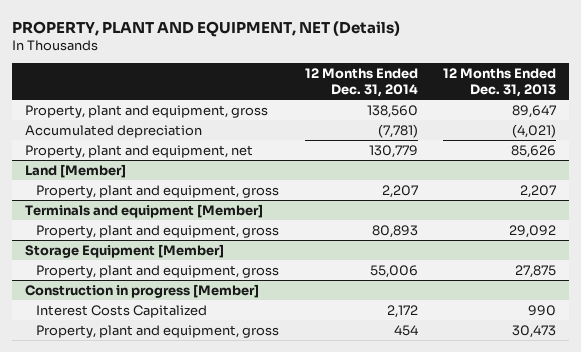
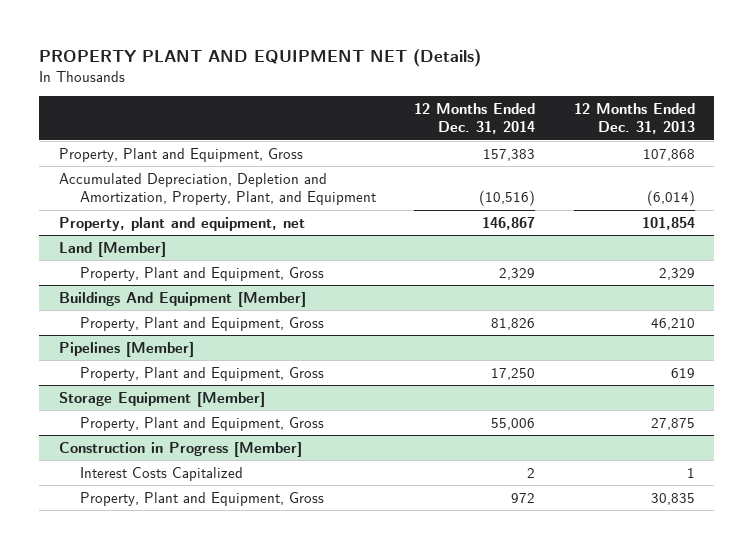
- PROPERTY, PLANT AND EQUIPMENT, NET (Details)
+ PROPERTY PLANT AND EQUIPMENT NET (Details)
- Property, plant and equipment, gross | 138,560 | 89,647
- Accumulated depreciation | (7,781) | (4,021)
- Property, plant and equipment, net | 130,779 | 85,626
+ Property, Plant and Equipment, Gross | 157,383 | 107,868
+ Accumulated Depreciation, Depletion and Amortization, Property, Plant, and Equipment | (10,516) | (6,014)
+ Property, plant and equipment, net | 146,867 | 101,854
@ Land [Member]
- Property, plant and equipment, gross | 2,207 | 2,207
- Terminals and equipment [Member]
- Property, plant and equipment, gross | 80,893 | 29,092
@ Land [Member]
+ Property, Plant and Equipment, Gross | 2,329 | 2,329
+ Buildings And Equipment [Member]
+ Property, Plant and Equipment, Gross | 81,826 | 46,210
+ Pipelines [Member]
+ Property, Plant and Equipment, Gross | 17,250 | 619
@ Storage Equipment [Member]
- Property, plant and equipment, gross | 55,006 | 27,875
- Construction in progress [Member]
- Interest Costs Capitalized | 2,172 | 990
- Property, plant and equipment, gross | 454 | 30,473
@ Storage Equipment [Member]
+ Property, Plant and Equipment, Gross | 55,006 | 27,875
+ Construction in Progress [Member]
+ Interest Costs Capitalized | 2 | 1
+ Property, Plant and Equipment, Gross | 972 | 30,835

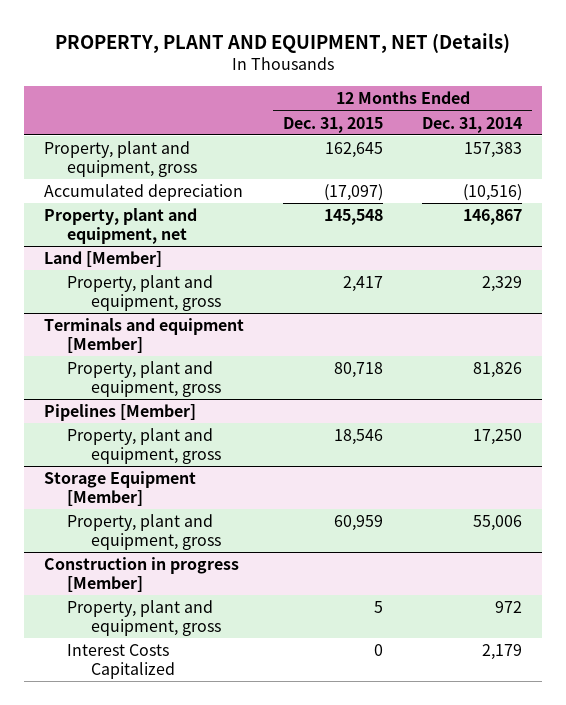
- PROPERTY PLANT AND EQUIPMENT NET (Details)
+ PROPERTY, PLANT AND EQUIPMENT, NET (Details)
- | 12 Months Ended Dec. 31, 2014 | 12 Months Ended Dec. 31, 2013
+ | 12 Months Ended Dec. 31, 2015 | 12 Months Ended Dec. 31, 2014
- Property, Plant and Equipment, Gross | 157,383 | 107,868
- Accumulated Depreciation, Depletion and Amortization, Property, Plant, and Equipment | (10,516) | (6,014)
+ Property, plant and equipment, gross | 162,645 | 157,383
+ Accumulated depreciation | (17,097) | (10,516)
@ Land [Member]
- Property, Plant and Equipment, Gross | 2,329 | 2,329
- Buildings And Equipment [Member]
- Property, Plant and Equipment, Gross | 81,826 | 46,210
@ Land [Member]
+ Property, plant and equipment, gross | 2,417 | 2,329
+ Terminals and equipment [Member]
+ Property, plant and equipment, gross | 80,718 | 81,826
@ Pipelines [Member]
- Property, Plant and Equipment, Gross | 17,250 | 619
+ Property, plant and equipment, gross | 18,546 | 17,250
@ Storage Equipment [Member]
- Property, Plant and Equipment, Gross | 55,006 | 27,875
- Construction in Progress [Member]
- Interest Costs Capitalized | 2 | 1
- Property, Plant and Equipment, Gross | 972 | 30,835
@ Storage Equipment [Member]
+ Property, plant and equipment, gross | 60,959 | 55,006
+ Construction in progress [Member]
+ Property, plant and equipment, gross | 5 | 972
+ Interest Costs Capitalized | 0 | 2,179

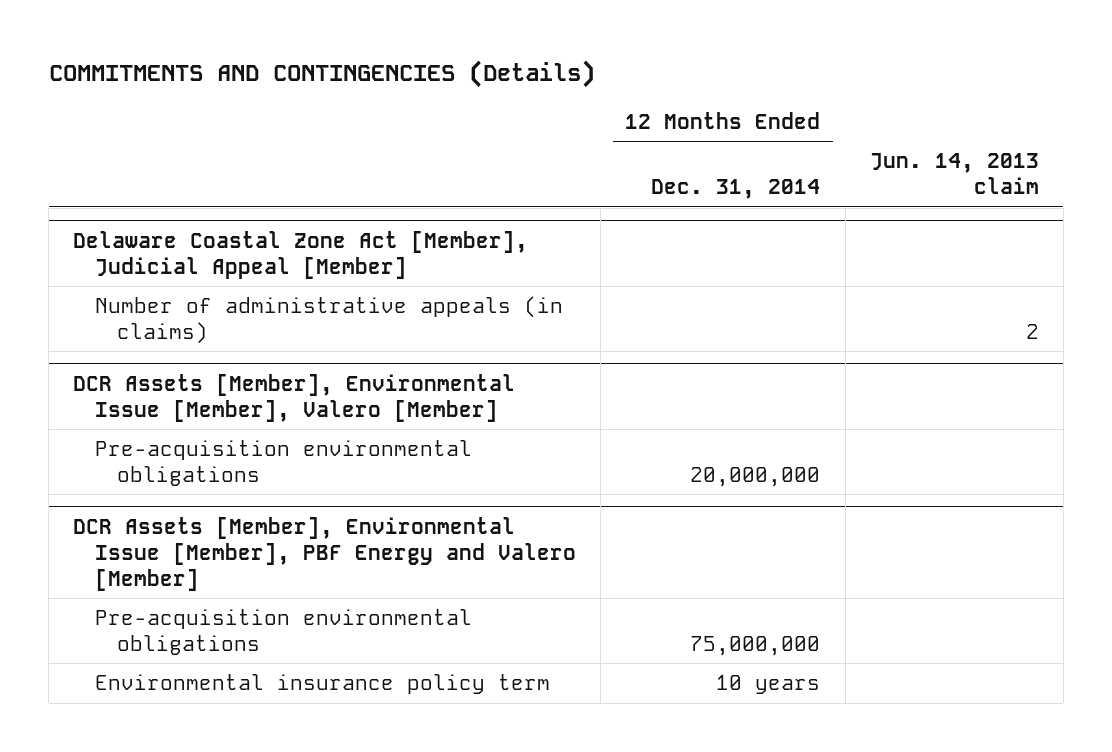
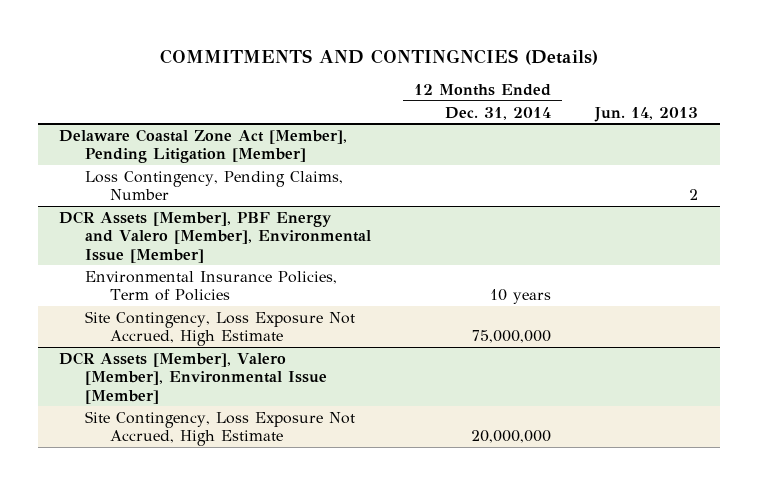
- COMMITMENTS AND CONTINGENCIES (Details)
+ COMMITMENTS AND CONTINGNCIES (Details)
- | 12 Months Ended Dec. 31, 2014 | Jun. 14, 2013 claim
+ | 12 Months Ended Dec. 31, 2014 | Jun. 14, 2013
- Delaware Coastal Zone Act [Member], Judicial Appeal [Member]
- Number of administrative appeals (in claims) | | 2
- DCR Assets [Member], Environmental Issue [Member], Valero [Member]
- Pre-acquisition environmental obligations | 20,000,000 |
- DCR Assets [Member], Environmental Issue [Member], PBF Energy and Valero [Member]
- Pre-acquisition environmental obligations | 75,000,000 |
- Environmental insurance policy term | 10 years |
+ Delaware Coastal Zone Act [Member], Pending Litigation [Member]
+ Loss Contingency, Pending Claims, Number | | 2
+ DCR Assets [Member], PBF Energy and Valero [Member], Environmental Issue [Member]
+ Environmental Insurance Policies, Term of Policies | 10 years |
+ Site Contingency, Loss Exposure Not Accrued, High Estimate | 75,000,000 |
+ DCR Assets [Member], Valero [Member], Environmental Issue [Member]
+ Site Contingency, Loss Exposure Not Accrued, High Estimate | 20,000,000 |

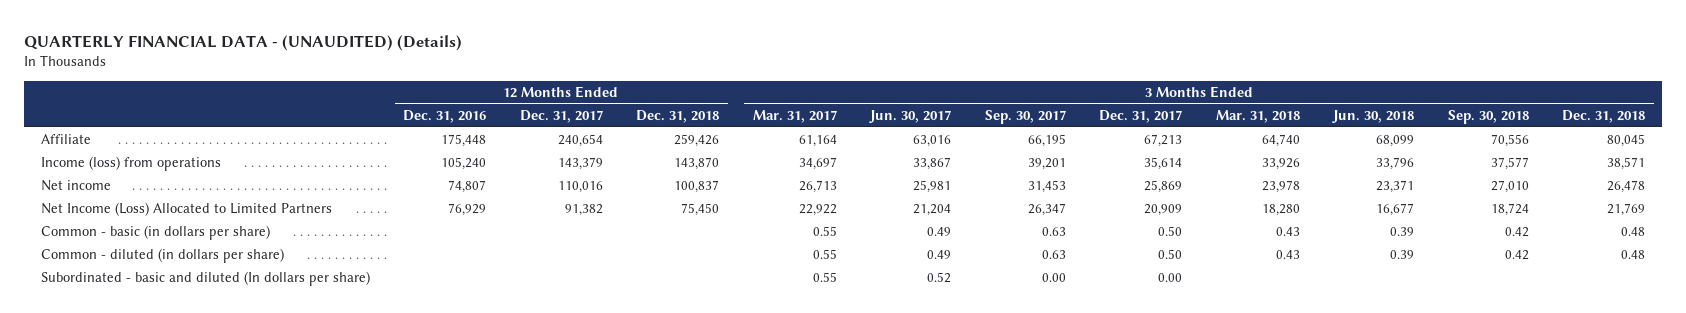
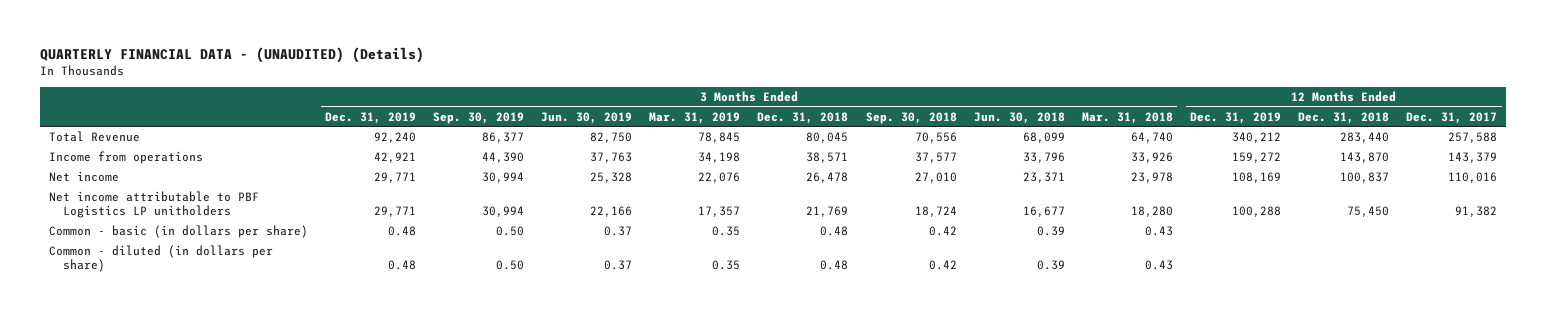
- | 12 Months Ended Dec. 31, 2016 | 12 Months Ended Dec. 31, 2017 | 12 Months Ended Dec. 31, 2018 | 3 Months Ended Mar. 31, 2017 | 3 Months Ended Jun. 30, 2017 | 3 Months Ended Sep. 30, 2017 | 3 Months Ended Dec. 31, 2017 | 3 Months Ended Mar. 31, 2018 | 3 Months Ended Jun. 30, 2018 | 3 Months Ended Sep. 30, 2018 | 3 Months Ended Dec. 31, 2018
+ | 3 Months Ended Dec. 31, 2019 | 3 Months Ended Sep. 30, 2019 | 3 Months Ended Jun. 30, 2019 | 3 Months Ended Mar. 31, 2019 | 3 Months Ended Dec. 31, 2018 | 3 Months Ended Sep. 30, 2018 | 3 Months Ended Jun. 30, 2018 | 3 Months Ended Mar. 31, 2018 | 12 Months Ended Dec. 31, 2019 | 12 Months Ended Dec. 31, 2018 | 12 Months Ended Dec. 31, 2017
- Affiliate | 175,448 | 240,654 | 259,426 | 61,164 | 63,016 | 66,195 | 67,213 | 64,740 | 68,099 | 70,556 | 80,045
- Income (loss) from operations | 105,240 | 143,379 | 143,870 | 34,697 | 33,867 | 39,201 | 35,614 | 33,926 | 33,796 | 37,577 | 38,571
+ Total Revenue | 92,240 | 86,377 | 82,750 | 78,845 | 80,045 | 70,556 | 68,099 | 64,740 | 340,212 | 283,440 | 257,588
+ Income from operations | 42,921 | 44,390 | 37,763 | 34,198 | 38,571 | 37,577 | 33,796 | 33,926 | 159,272 | 143,870 | 143,379
- Net Income (Loss) Allocated to Limited Partners | 76,929 | 91,382 | 75,450 | 22,922 | 21,204 | 26,347 | 20,909 | 18,280 | 16,677 | 18,724 | 21,769
+ Net income attributable to PBF Logistics LP unitholders | 29,771 | 30,994 | 22,166 | 17,357 | 21,769 | 18,724 | 16,677 | 18,280 | 100,288 | 75,450 | 91,382
- Subordinated - basic and diluted (In dollars per share) | | | | 0.55 | 0.52 | 0.00 | 0.00 | | | |

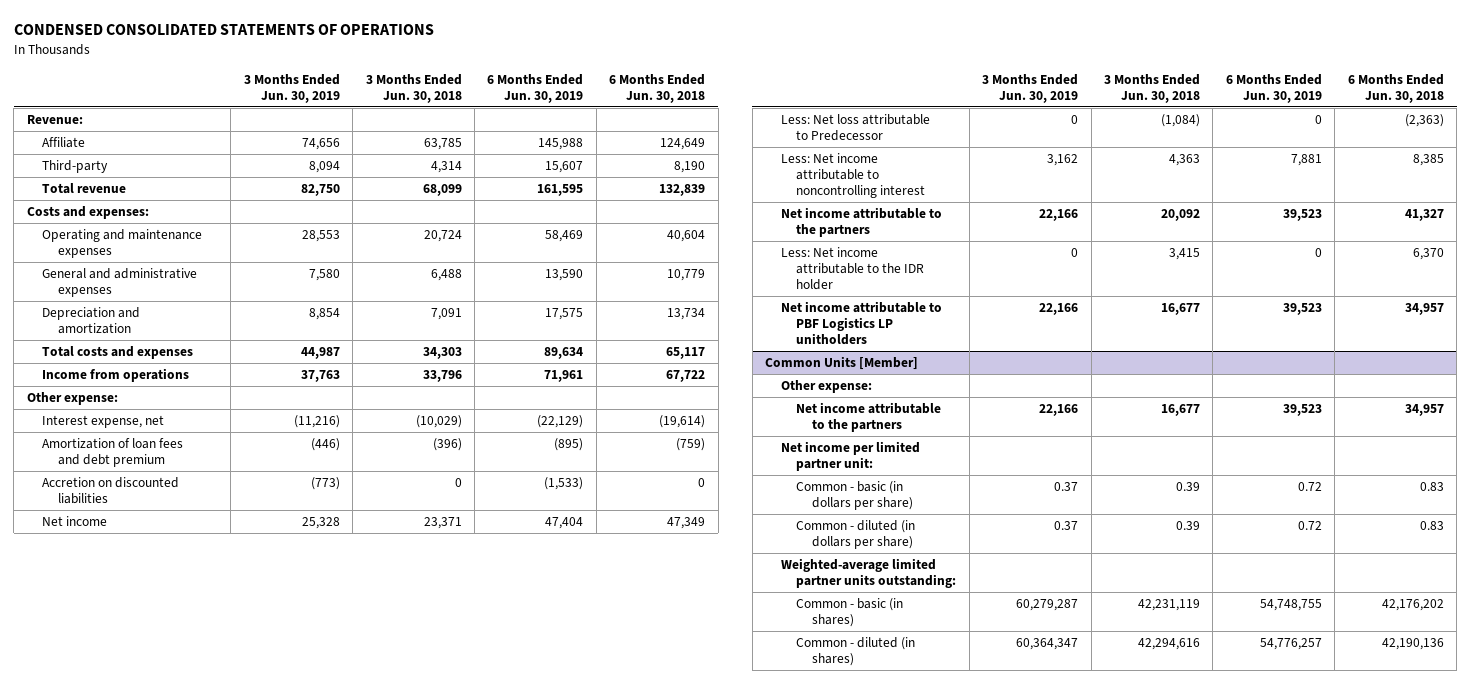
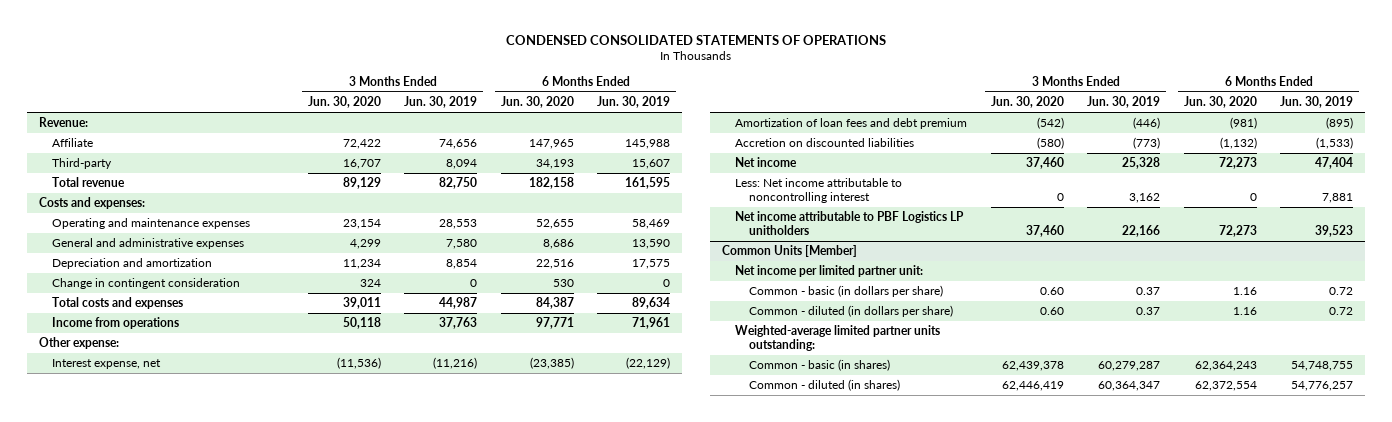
- | 3 Months Ended Jun. 30, 2019 | 3 Months Ended Jun. 30, 2018 | 6 Months Ended Jun. 30, 2019 | 6 Months Ended Jun. 30, 2018
+ | 3 Months Ended Jun. 30, 2020 | 3 Months Ended Jun. 30, 2019 | 6 Months Ended Jun. 30, 2020 | 6 Months Ended Jun. 30, 2019
+ Change in contingent consideration | 324 | 0 | 530 | 0
- Less: Net loss attributable to Predecessor | 0 | (1,084) | 0 | (2,363)
- Net income attributable to the partners | 22,166 | 20,092 | 39,523 | 41,327
- Less: Net income attributable to the IDR holder | 0 | 3,415 | 0 | 6,370
@ Common Units [Member]
- Other expense:
- Net income attributable to the partners | 22,166 | 16,677 | 39,523 | 34,957

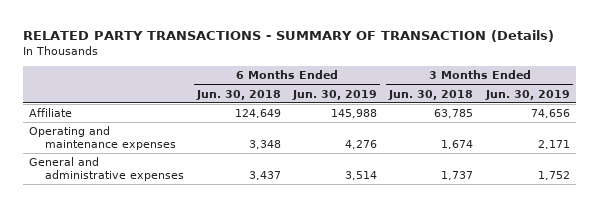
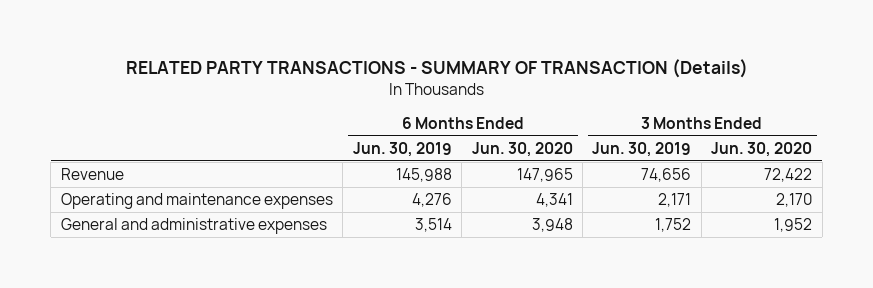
- | 6 Months Ended Jun. 30, 2018 | 6 Months Ended Jun. 30, 2019 | 3 Months Ended Jun. 30, 2018 | 3 Months Ended Jun. 30, 2019
+ | 6 Months Ended Jun. 30, 2019 | 6 Months Ended Jun. 30, 2020 | 3 Months Ended Jun. 30, 2019 | 3 Months Ended Jun. 30, 2020
- Affiliate | 124,649 | 145,988 | 63,785 | 74,656
+ Revenue | 145,988 | 147,965 | 74,656 | 72,422

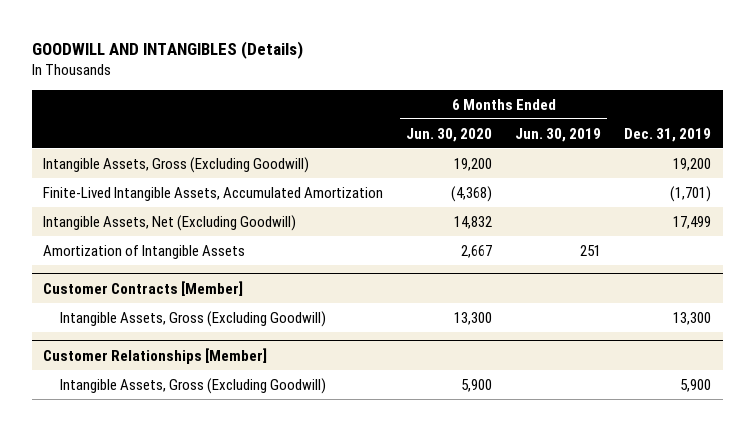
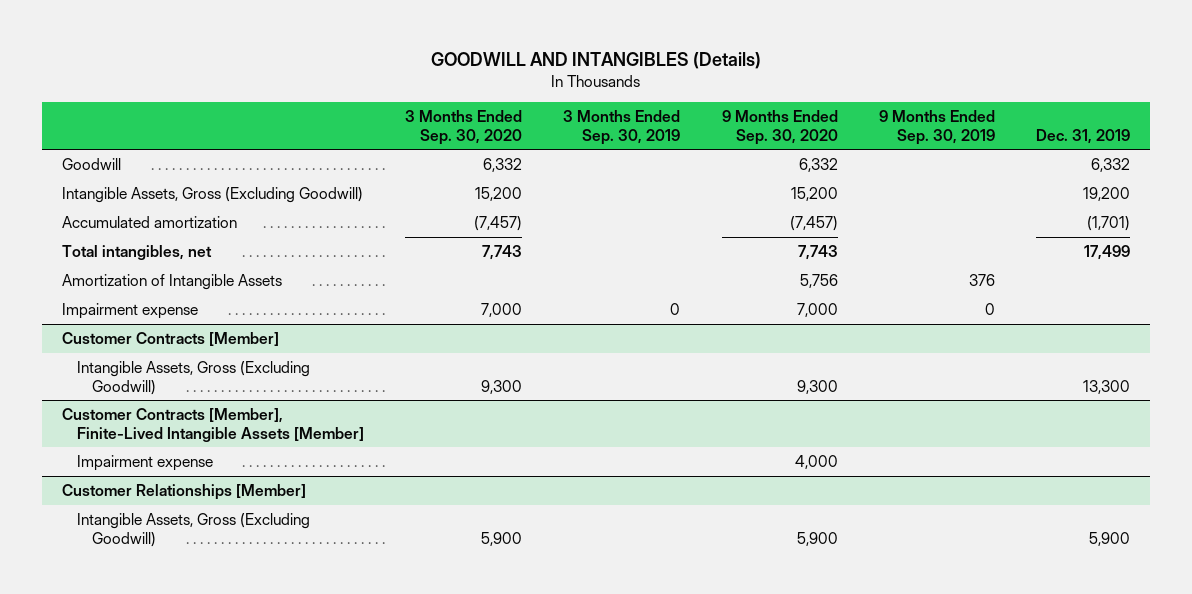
- | 6 Months Ended Jun. 30, 2020 | 6 Months Ended Jun. 30, 2019 | Dec. 31, 2019
+ | 3 Months Ended Sep. 30, 2020 | 3 Months Ended Sep. 30, 2019 | 9 Months Ended Sep. 30, 2020 | 9 Months Ended Sep. 30, 2019 | Dec. 31, 2019
+ Goodwill | 6,332 | | 6,332 | | 6,332
- Finite-Lived Intangible Assets, Accumulated Amortization | (4,368) | | (1,701)
- Intangible Assets, Net (Excluding Goodwill) | 14,832 | | 17,499
+ Accumulated amortization | (7,457) | | (7,457) | | (1,701)
+ Total intangibles, net | 7,743 | | 7,743 | | 17,499
+ Impairment expense | 7,000 | 0 | 7,000 | 0 |
+ Customer Contracts [Member], Finite-Lived Intangible Assets [Member]
+ Impairment expense | | | 4,000 | |

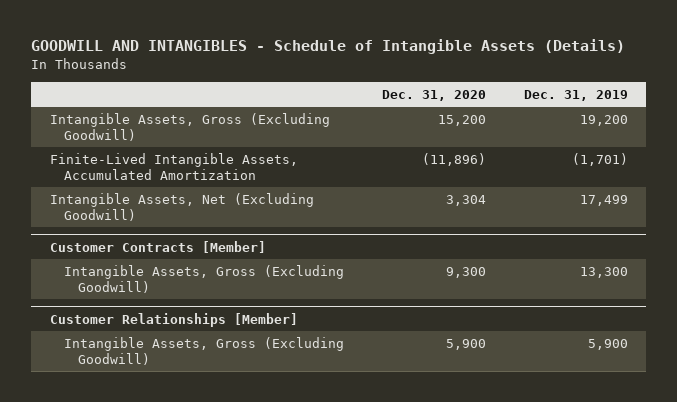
- GOODWILL AND INTANGIBLES (Details)
+ GOODWILL AND INTANGIBLES - Schedule of Intangible Assets (Details)
- | 3 Months Ended Sep. 30, 2020 | 3 Months Ended Sep. 30, 2019 | 9 Months Ended Sep. 30, 2020 | 9 Months Ended Sep. 30, 2019 | Dec. 31, 2019
+ | Dec. 31, 2020 | Dec. 31, 2019
- Goodwill | 6,332 | | 6,332 | | 6,332
- Accumulated amortization | (7,457) | | (7,457) | | (1,701)
- Total intangibles, net | 7,743 | | 7,743 | | 17,499
- Amortization of Intangible Assets | | | 5,756 | 376 |
- Impairment expense | 7,000 | 0 | 7,000 | 0 |
+ Finite-Lived Intangible Assets, Accumulated Amortization | (11,896) | (1,701)
+ Intangible Assets, Net (Excluding Goodwill) | 3,304 | 17,499
- Customer Contracts [Member], Finite-Lived Intangible Assets [Member]
- Impairment expense | | | 4,000 | |

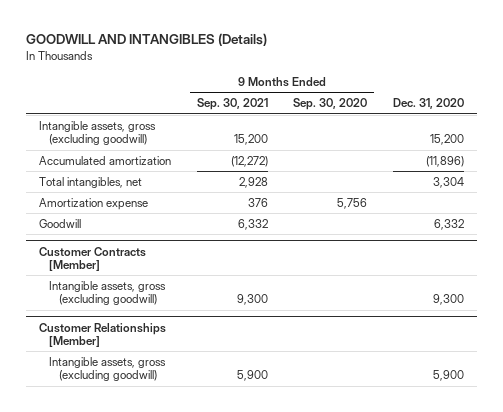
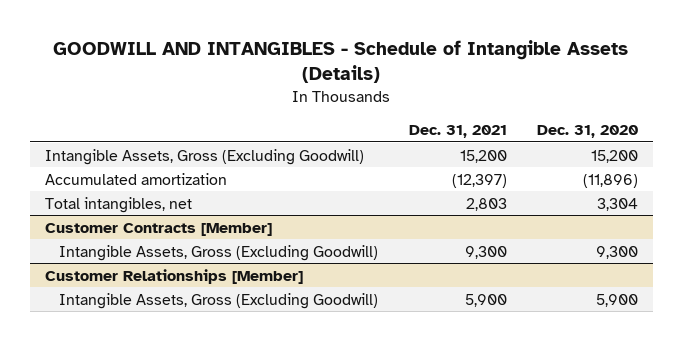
- GOODWILL AND INTANGIBLES (Details)
+ GOODWILL AND INTANGIBLES - Schedule of Intangible Assets (Details)
- | 9 Months Ended Sep. 30, 2021 | 9 Months Ended Sep. 30, 2020 | Dec. 31, 2020
+ | Dec. 31, 2021 | Dec. 31, 2020
- Intangible assets, gross (excluding goodwill) | 15,200 | | 15,200
+ Intangible Assets, Gross (Excluding Goodwill) | 15,200 | 15,200
- Amortization expense | 376 | 5,756 |
- Goodwill | 6,332 | | 6,332
@ Customer Contracts [Member]
- Intangible assets, gross (excluding goodwill) | 9,300 | | 9,300
+ Intangible Assets, Gross (Excluding Goodwill) | 9,300 | 9,300
@ Customer Relationships [Member]
- Intangible assets, gross (excluding goodwill) | 5,900 | | 5,900
+ Intangible Assets, Gross (Excluding Goodwill) | 5,900 | 5,900

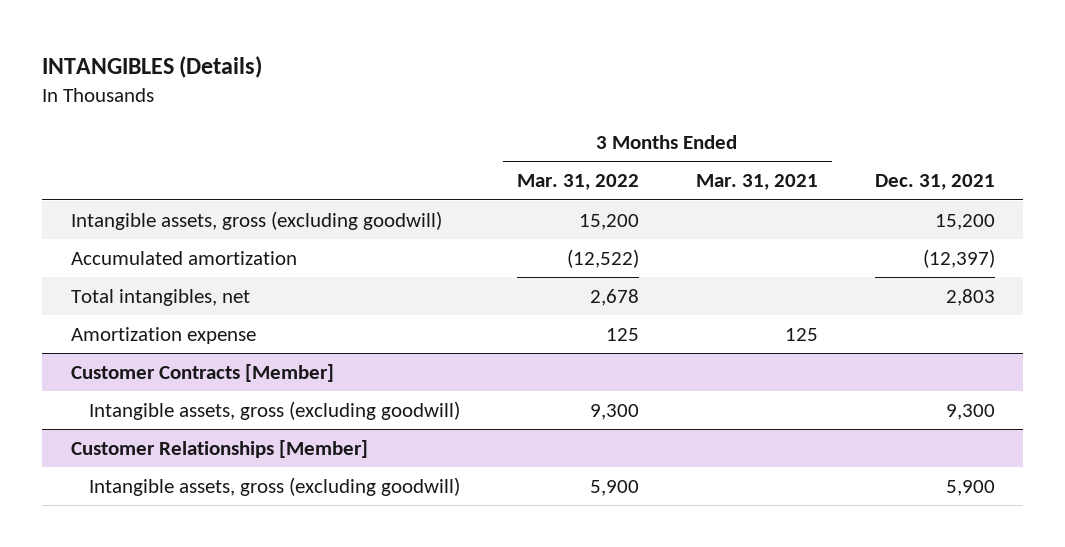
- GOODWILL AND INTANGIBLES - Schedule of Intangible Assets (Details)
+ INTANGIBLES (Details)
- | Dec. 31, 2021 | Dec. 31, 2020
+ | 3 Months Ended Mar. 31, 2022 | 3 Months Ended Mar. 31, 2021 | Dec. 31, 2021
- Intangible Assets, Gross (Excluding Goodwill) | 15,200 | 15,200
+ Intangible assets, gross (excluding goodwill) | 15,200 | | 15,200
+ Amortization expense | 125 | 125 |
@ Customer Contracts [Member]
- Intangible Assets, Gross (Excluding Goodwill) | 9,300 | 9,300
+ Intangible assets, gross (excluding goodwill) | 9,300 | | 9,300
@ Customer Relationships [Member]
- Intangible Assets, Gross (Excluding Goodwill) | 5,900 | 5,900
+ Intangible assets, gross (excluding goodwill) | 5,900 | | 5,900

